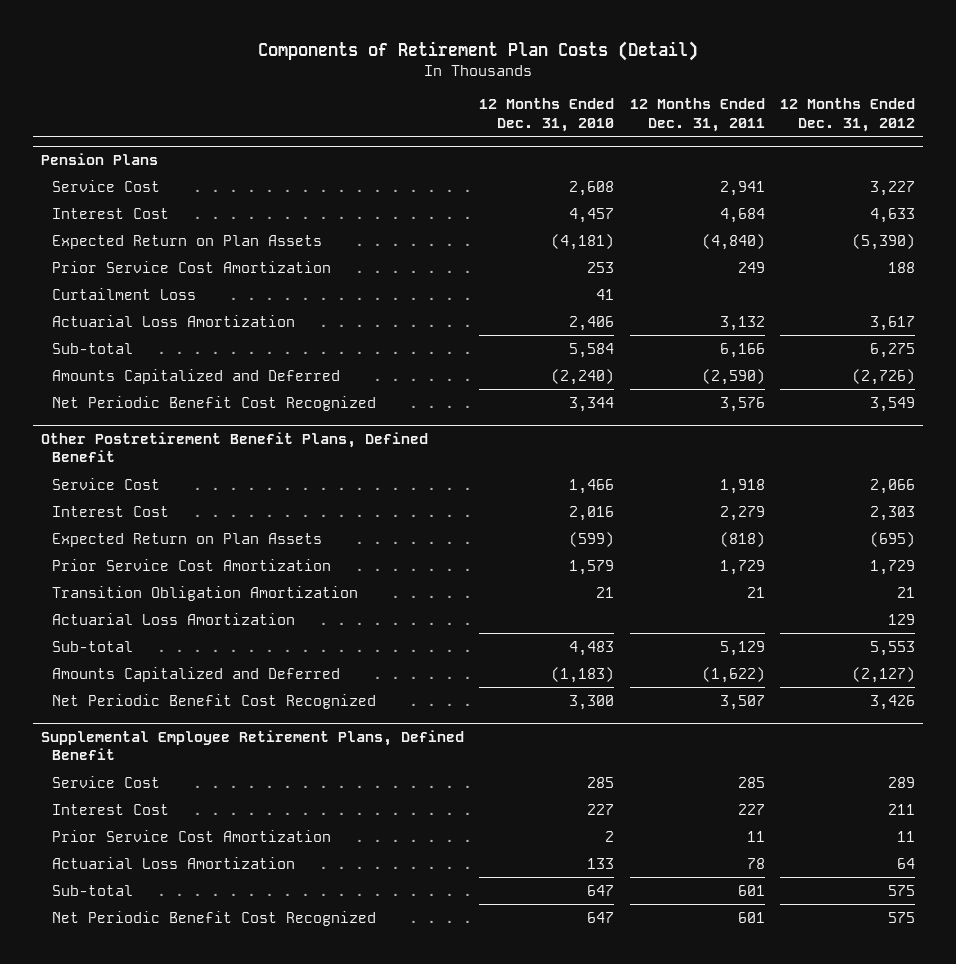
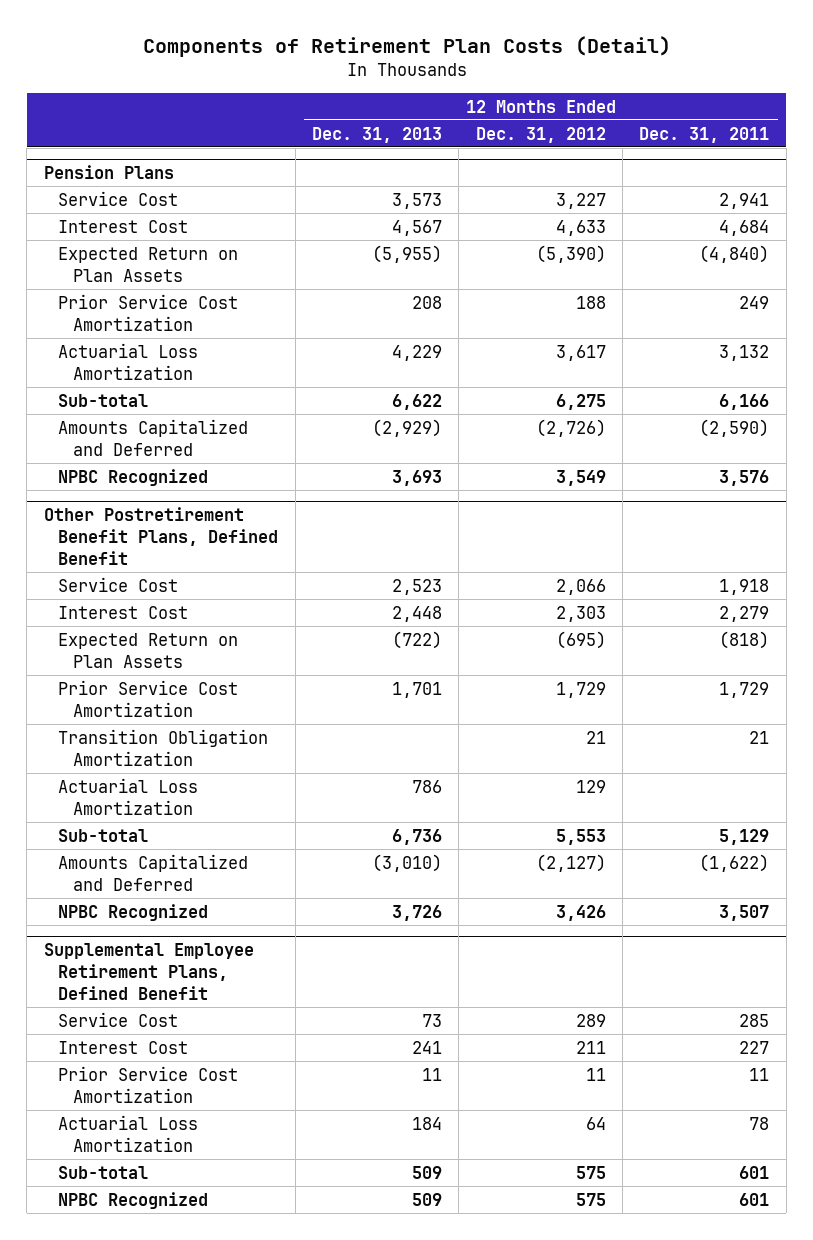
- | 12 Months Ended Dec. 31, 2010 | 12 Months Ended Dec. 31, 2011 | 12 Months Ended Dec. 31, 2012
+ | 12 Months Ended Dec. 31, 2013 | 12 Months Ended Dec. 31, 2012 | 12 Months Ended Dec. 31, 2011
@ Pension Plans
- Curtailment Loss | 41 | |
- Net Periodic Benefit Cost Recognized | 3,344 | 3,576 | 3,549
+ NPBC Recognized | 3,693 | 3,549 | 3,576
@ Other Postretirement Benefit Plans, Defined Benefit
- Net Periodic Benefit Cost Recognized | 3,300 | 3,507 | 3,426
+ NPBC Recognized | 3,726 | 3,426 | 3,507
@ Supplemental Employee Retirement Plans, Defined Benefit
- Net Periodic Benefit Cost Recognized | 647 | 601 | 575
+ NPBC Recognized | 509 | 575 | 601

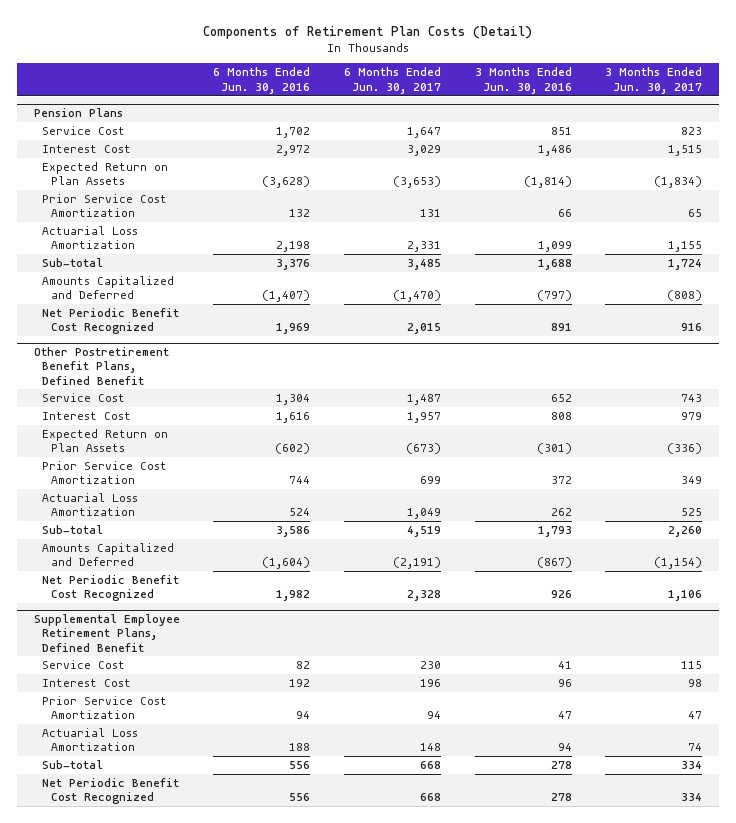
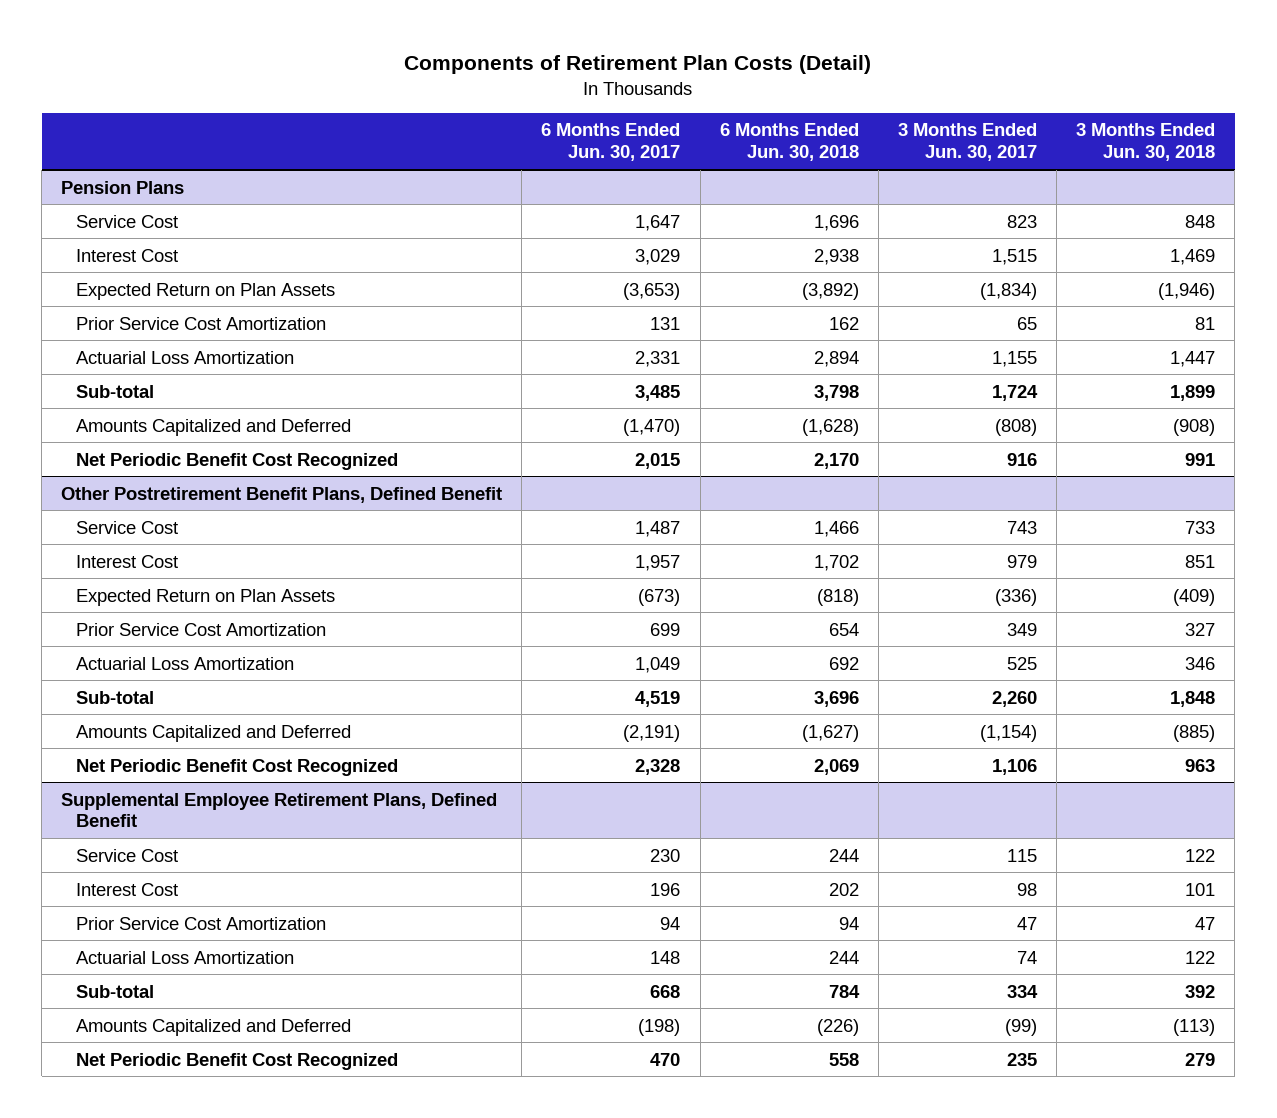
- | 6 Months Ended Jun. 30, 2016 | 6 Months Ended Jun. 30, 2017 | 3 Months Ended Jun. 30, 2016 | 3 Months Ended Jun. 30, 2017
+ | 6 Months Ended Jun. 30, 2017 | 6 Months Ended Jun. 30, 2018 | 3 Months Ended Jun. 30, 2017 | 3 Months Ended Jun. 30, 2018
@ Supplemental Employee Retirement Plans, Defined Benefit
- Net Periodic Benefit Cost Recognized | 556 | 668 | 278 | 334
+ Amounts Capitalized and Deferred | (198) | (226) | (99) | (113)
+ Net Periodic Benefit Cost Recognized | 470 | 558 | 235 | 279

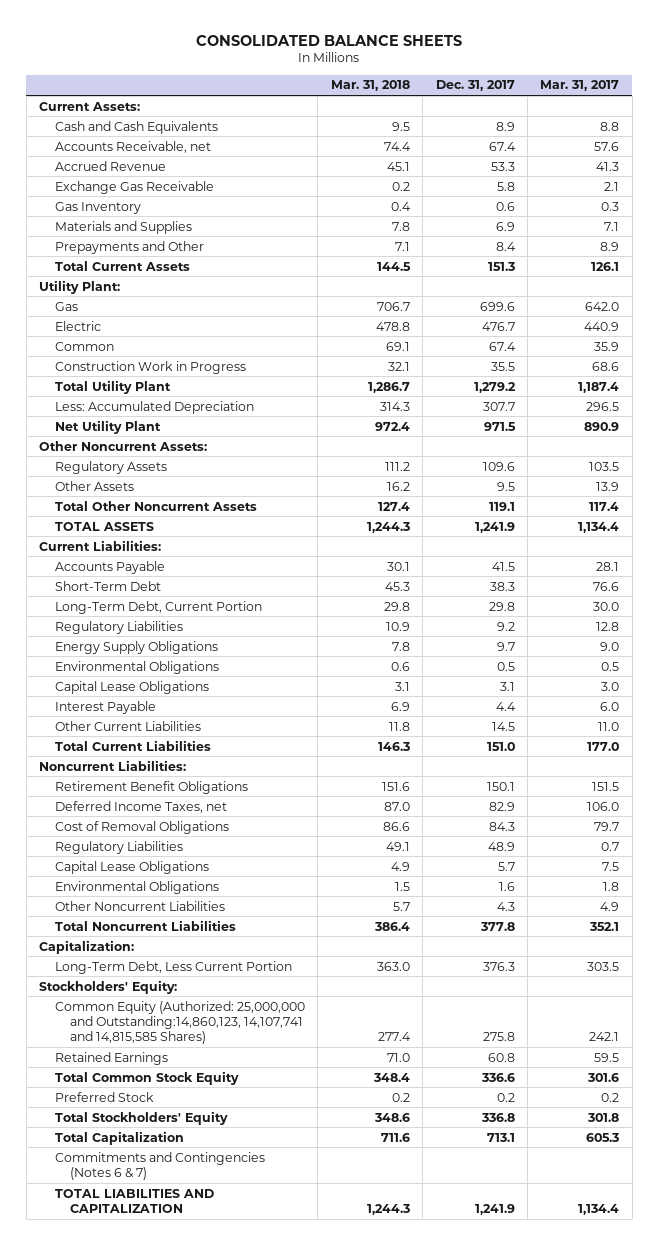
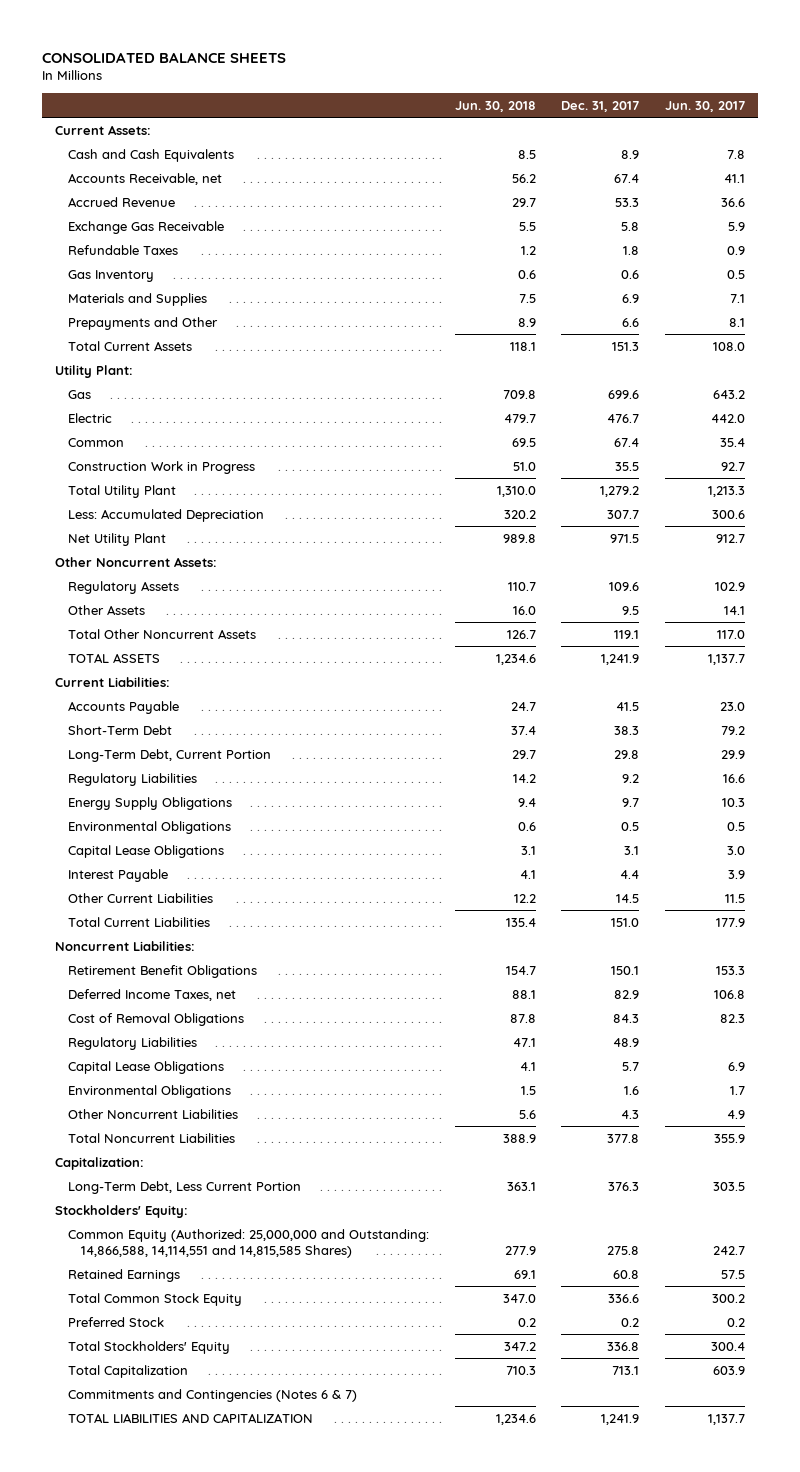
- | Mar. 31, 2018 | Dec. 31, 2017 | Mar. 31, 2017
+ | Jun. 30, 2018 | Dec. 31, 2017 | Jun. 30, 2017
+ Refundable Taxes | 1.2 | 1.8 | 0.9
- Prepayments and Other | 7.1 | 8.4 | 8.9
+ Prepayments and Other | 8.9 | 6.6 | 8.1
- Common Equity (Authorized: 25,000,000 and Outstanding:14,860,123, 14,107,741 and 14,815,585 Shares) | 277.4 | 275.8 | 242.1
+ Common Equity (Authorized: 25,000,000 and Outstanding: 14,866,588, 14,114,551 and 14,815,585 Shares) | 277.9 | 275.8 | 242.7

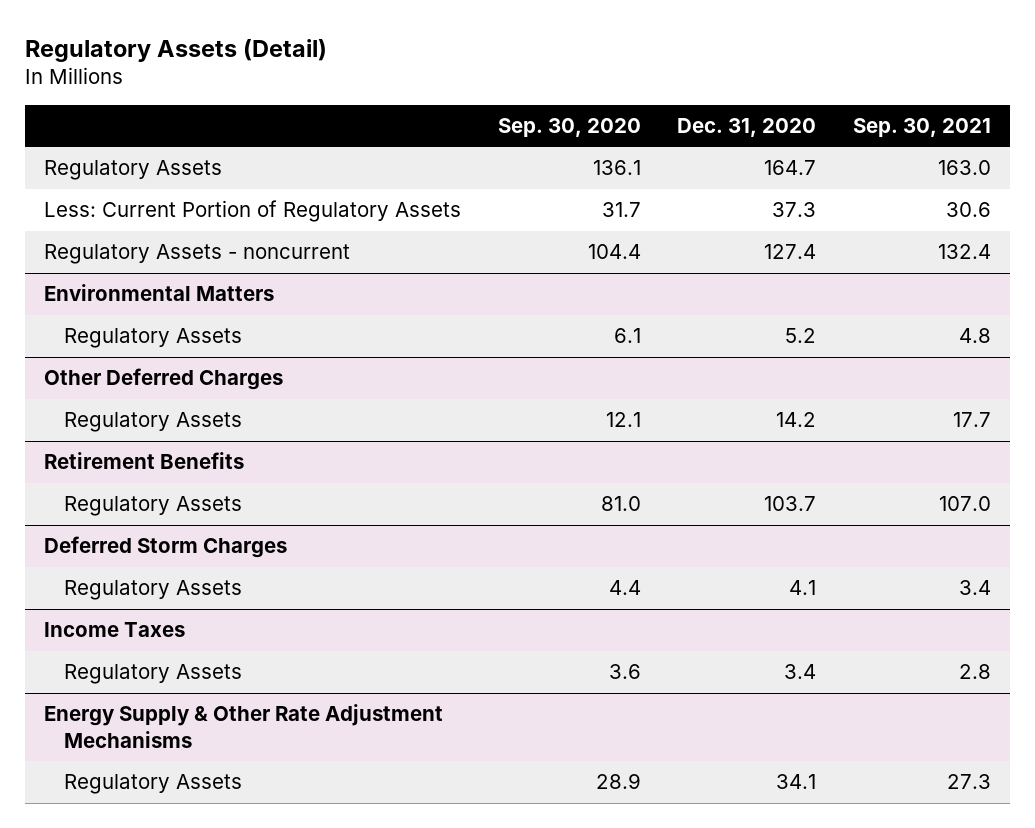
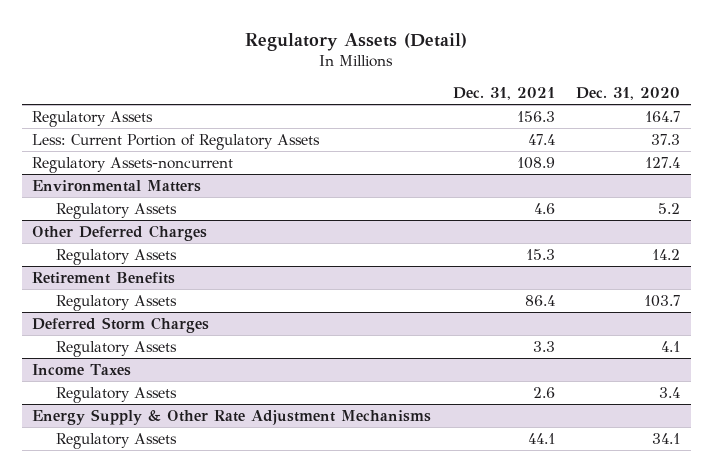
- | Sep. 30, 2020 | Dec. 31, 2020 | Sep. 30, 2021
+ | Dec. 31, 2021 | Dec. 31, 2020
- Regulatory Assets - noncurrent | 104.4 | 127.4 | 132.4
+ Regulatory Assets-noncurrent | 108.9 | 127.4

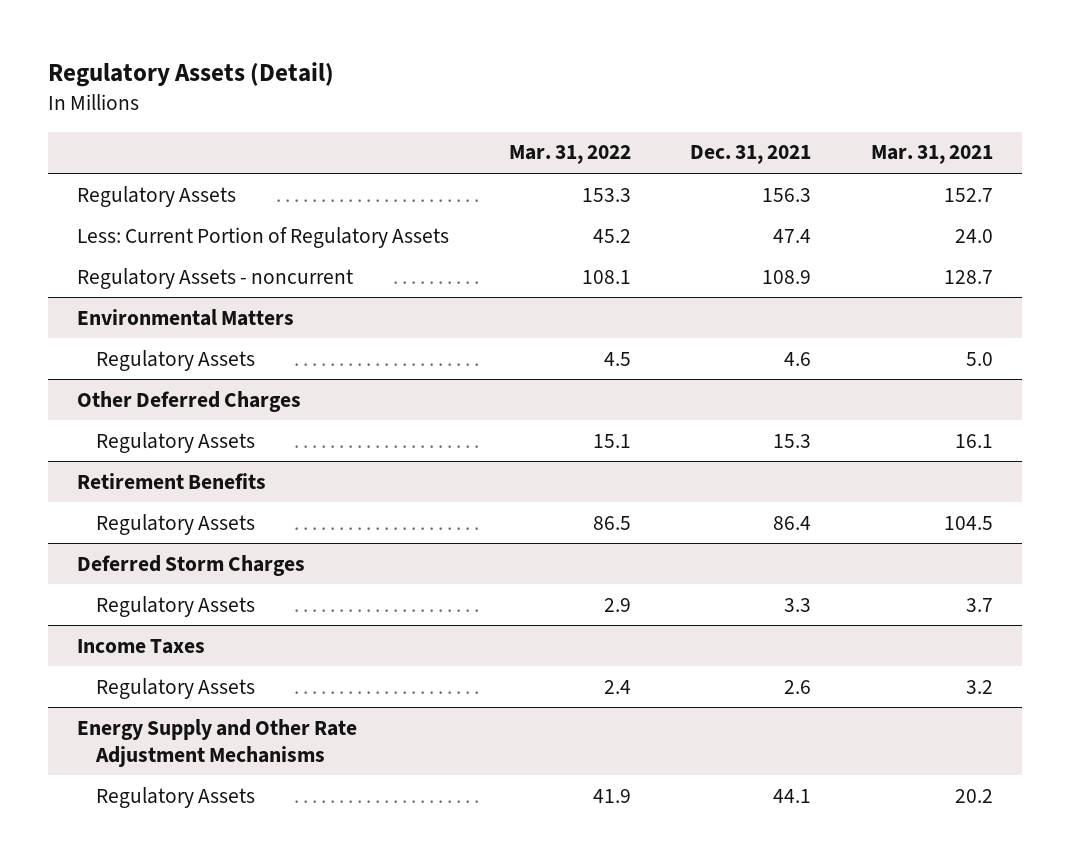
- | Dec. 31, 2021 | Dec. 31, 2020
+ | Mar. 31, 2022 | Dec. 31, 2021 | Mar. 31, 2021
- Regulatory Assets-noncurrent | 108.9 | 127.4
+ Regulatory Assets - noncurrent | 108.1 | 108.9 | 128.7
- Energy Supply & Other Rate Adjustment Mechanisms
+ Energy Supply and Other Rate Adjustment Mechanisms

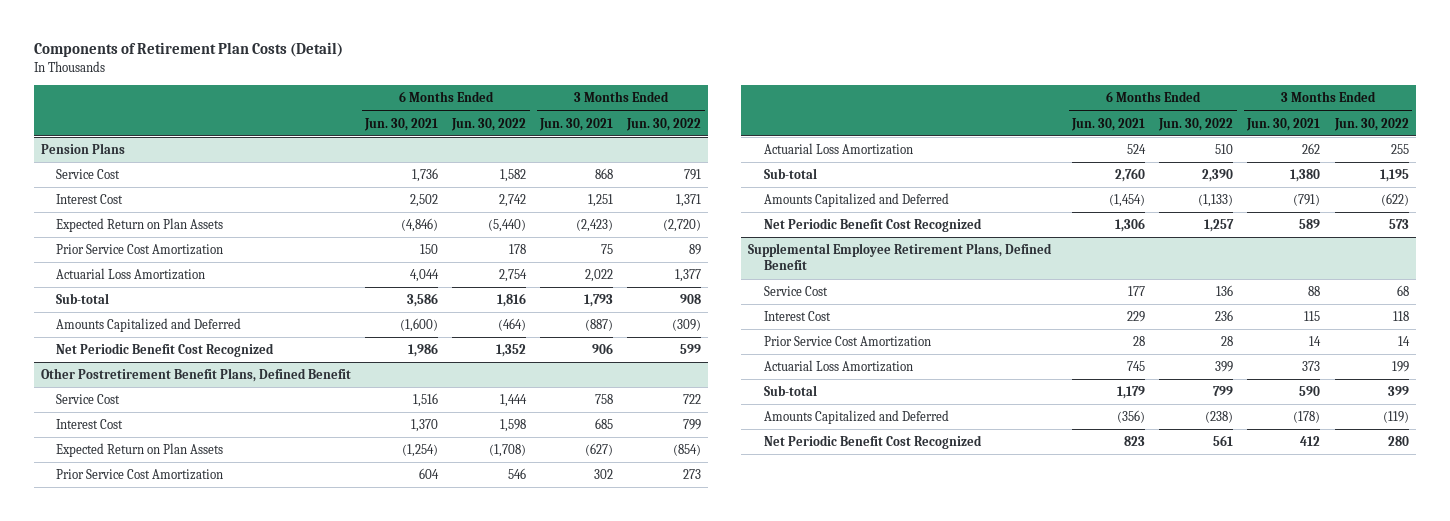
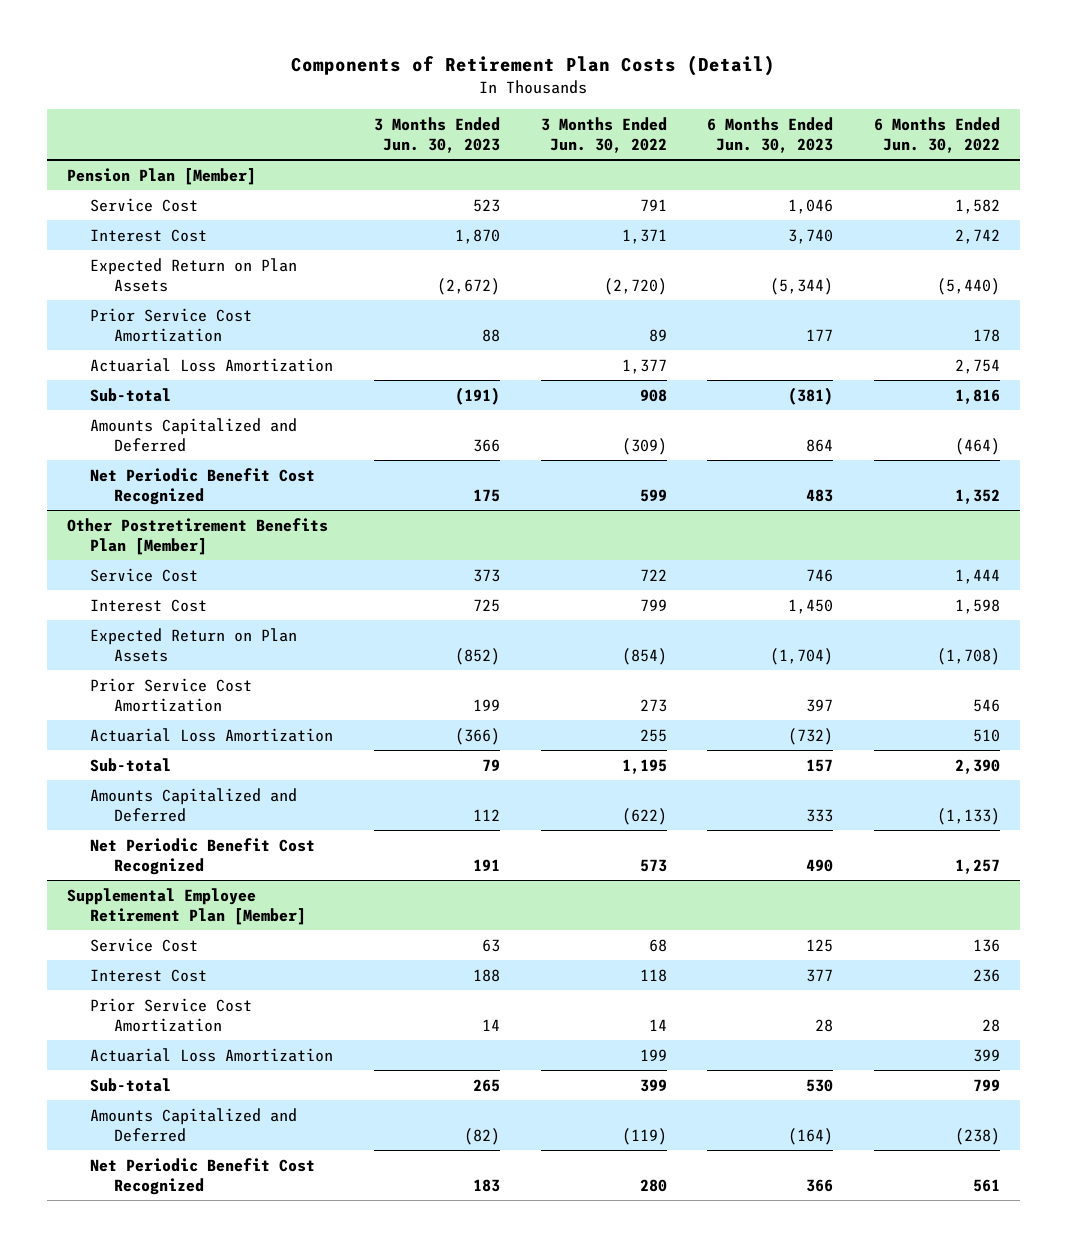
- | 6 Months Ended Jun. 30, 2021 | 6 Months Ended Jun. 30, 2022 | 3 Months Ended Jun. 30, 2021 | 3 Months Ended Jun. 30, 2022
+ | 3 Months Ended Jun. 30, 2023 | 3 Months Ended Jun. 30, 2022 | 6 Months Ended Jun. 30, 2023 | 6 Months Ended Jun. 30, 2022
- Pension Plans
+ Pension Plan [Member]
- Other Postretirement Benefit Plans, Defined Benefit
+ Other Postretirement Benefits Plan [Member]
- Supplemental Employee Retirement Plans, Defined Benefit
+ Supplemental Employee Retirement Plan [Member]

